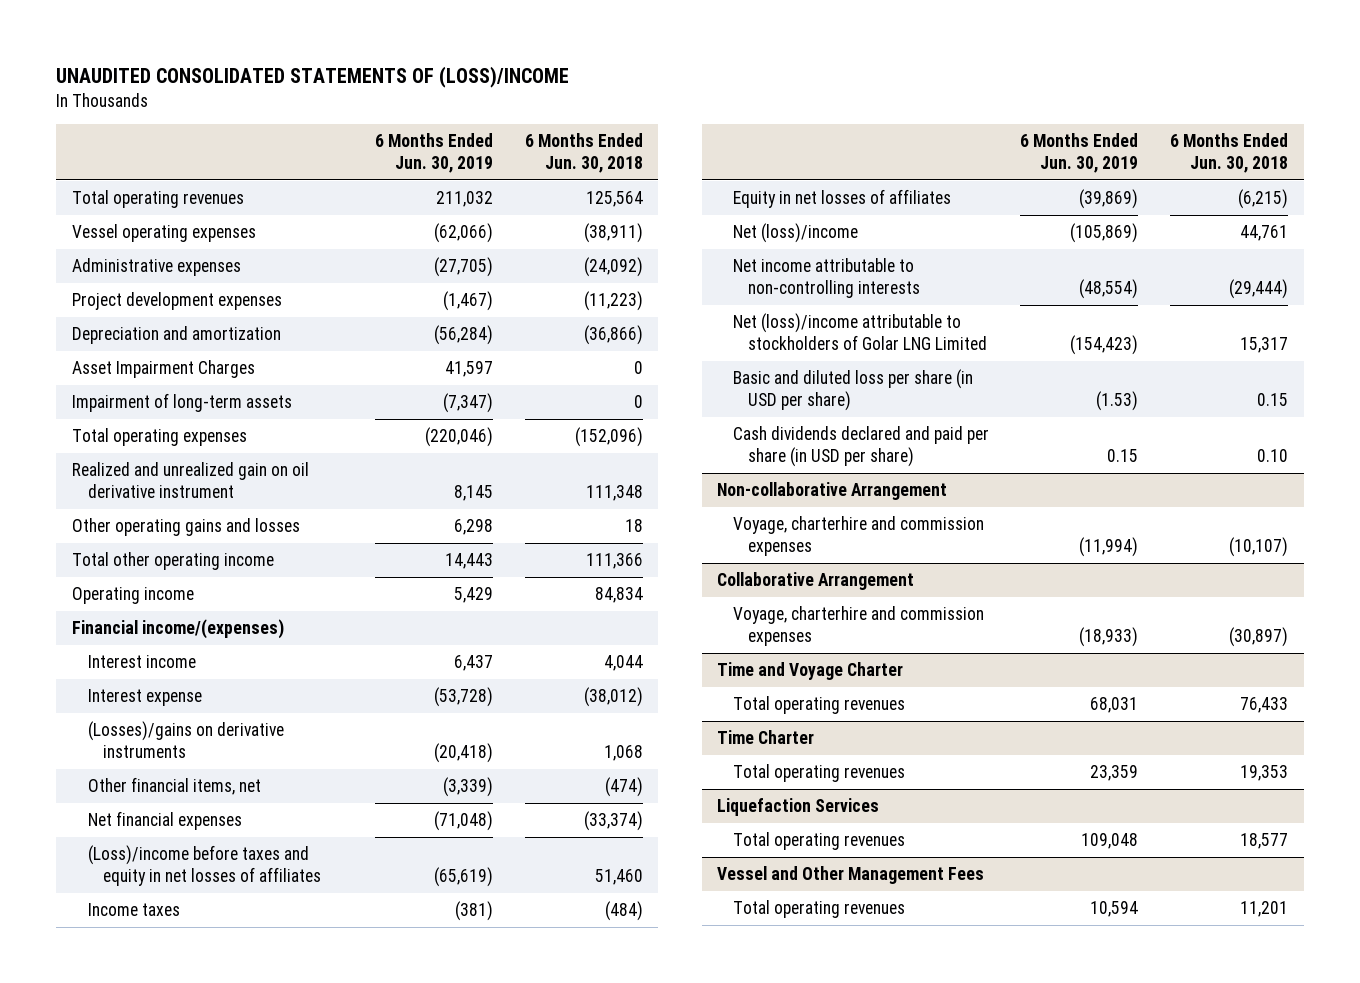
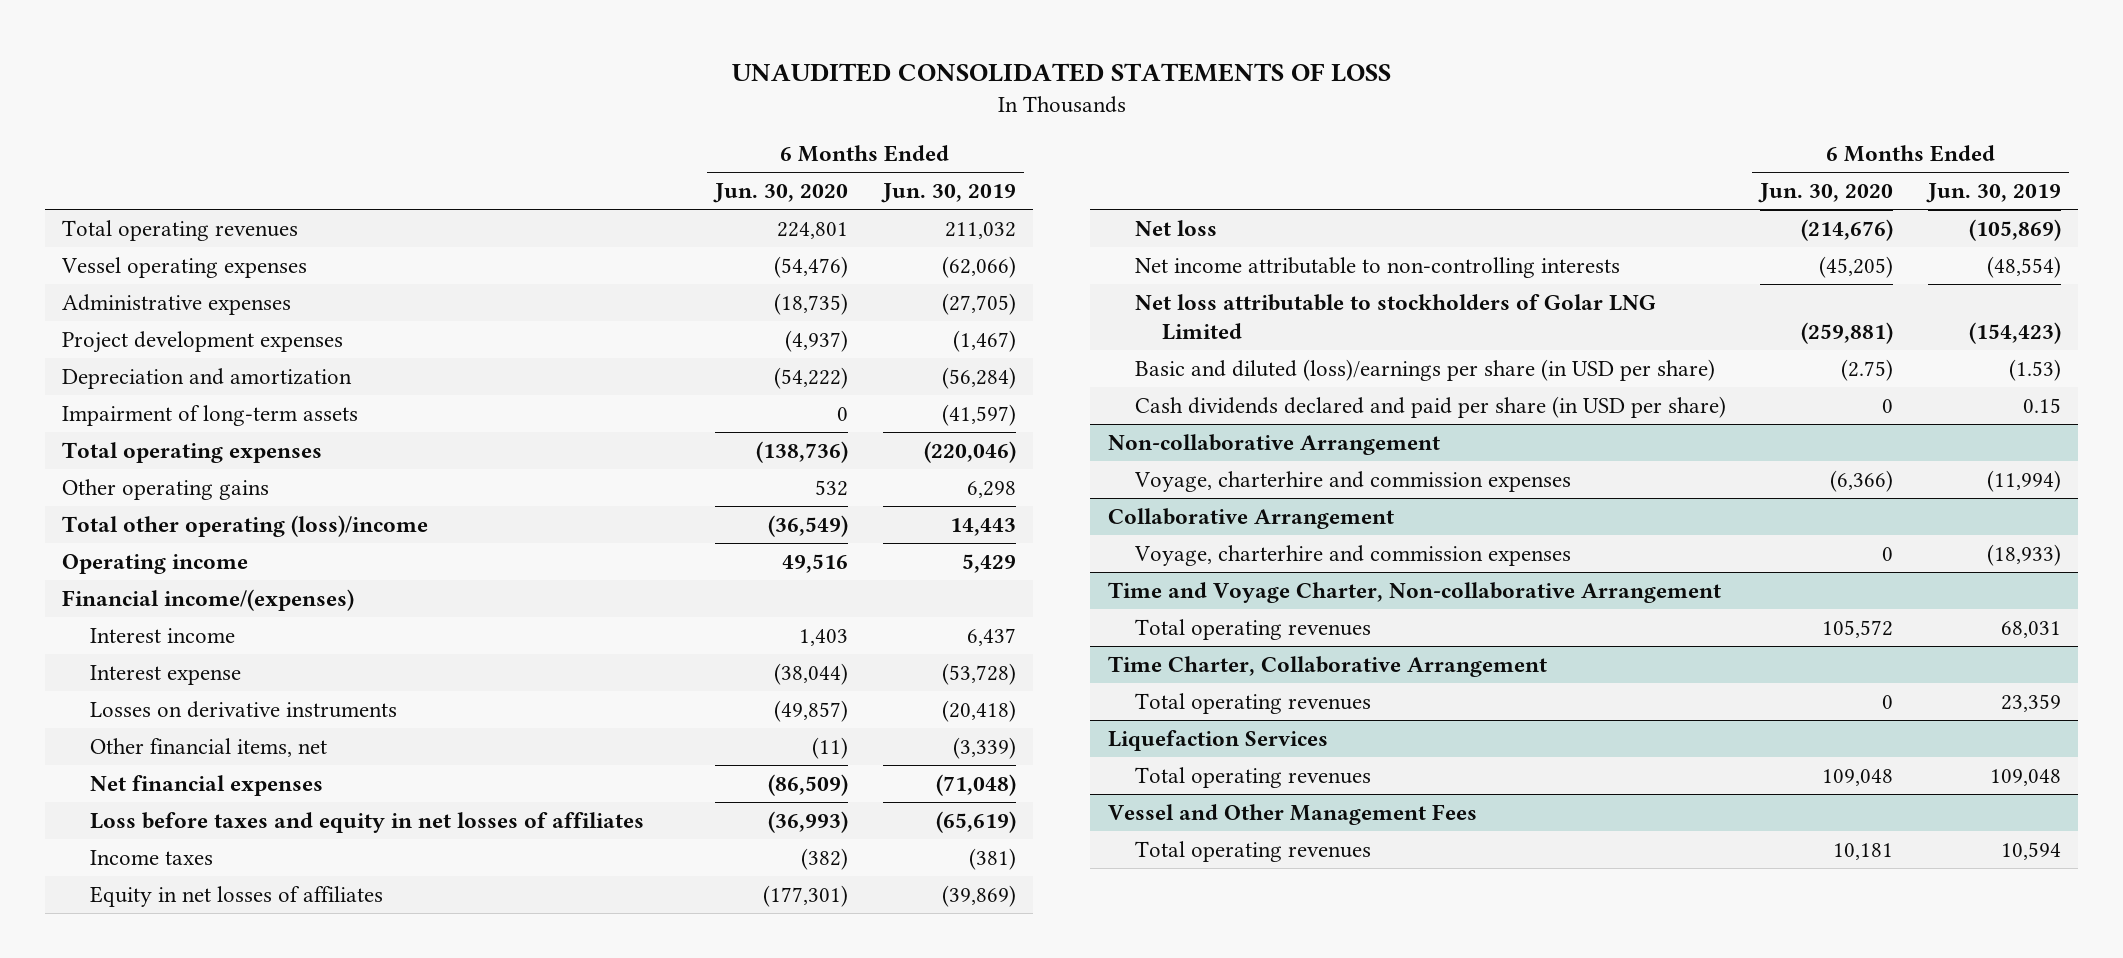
- UNAUDITED CONSOLIDATED STATEMENTS OF (LOSS)/INCOME
+ UNAUDITED CONSOLIDATED STATEMENTS OF LOSS
- | 6 Months Ended Jun. 30, 2019 | 6 Months Ended Jun. 30, 2018
+ | 6 Months Ended Jun. 30, 2020 | 6 Months Ended Jun. 30, 2019
- Asset Impairment Charges | 41,597 | 0
- Impairment of long-term assets | (7,347) | 0
+ Impairment of long-term assets | 0 | (41,597)
- Realized and unrealized gain on oil derivative instrument | 8,145 | 111,348
- Other operating gains and losses | 6,298 | 18
- Total other operating income | 14,443 | 111,366
+ Other operating gains | 532 | 6,298
+ Total other operating (loss)/income | (36,549) | 14,443
- (Losses)/gains on derivative instruments | (20,418) | 1,068
+ Losses on derivative instruments | (49,857) | (20,418)
- (Loss)/income before taxes and equity in net losses of affiliates | (65,619) | 51,460
+ Loss before taxes and equity in net losses of affiliates | (36,993) | (65,619)
- Net (loss)/income | (105,869) | 44,761
+ Net loss | (214,676) | (105,869)
- Net (loss)/income attributable to stockholders of Golar LNG Limited | (154,423) | 15,317
- Basic and diluted loss per share (in USD per share) | (1.53) | 0.15
+ Net loss attributable to stockholders of Golar LNG Limited | (259,881) | (154,423)
+ Basic and diluted (loss)/earnings per share (in USD per share) | (2.75) | (1.53)
- Time and Voyage Charter
+ Time and Voyage Charter, Non-collaborative Arrangement
- Time Charter
+ Time Charter, Collaborative Arrangement

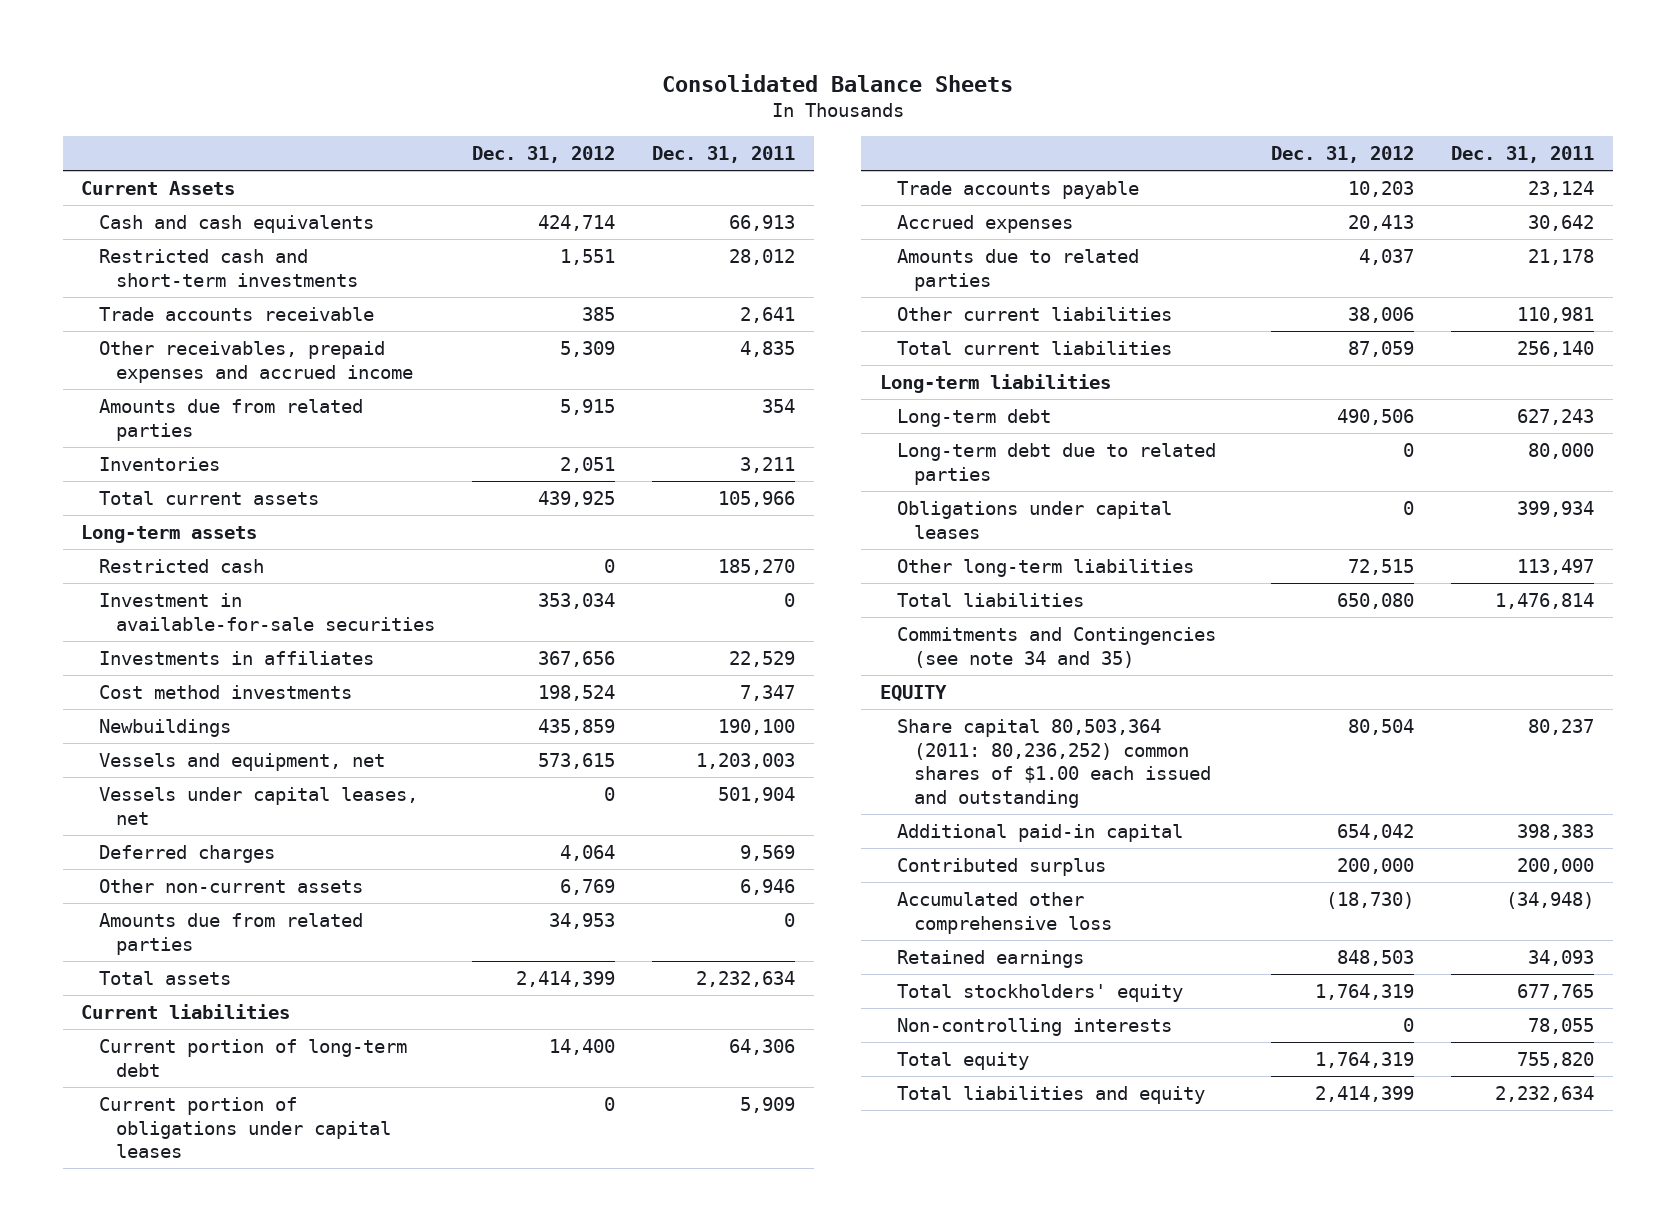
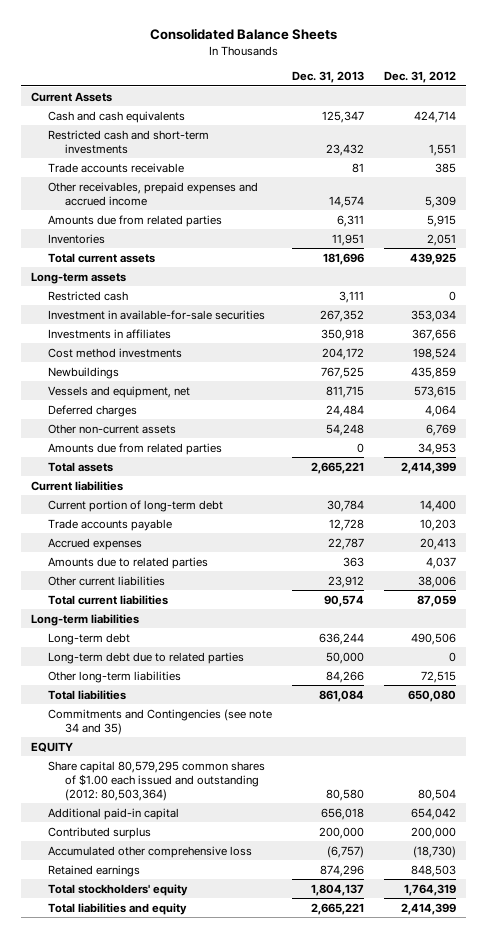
- | Dec. 31, 2012 | Dec. 31, 2011
+ | Dec. 31, 2013 | Dec. 31, 2012
- Vessels under capital leases, net | 0 | 501,904
- Current portion of obligations under capital leases | 0 | 5,909
- Obligations under capital leases | 0 | 399,934
- Share capital 80,503,364 (2011: 80,236,252) common shares of $1.00 each issued and outstanding | 80,504 | 80,237
+ Share capital 80,579,295 common shares of $1.00 each issued and outstanding (2012: 80,503,364) | 80,580 | 80,504
- Non-controlling interests | 0 | 78,055
- Total equity | 1,764,319 | 755,820

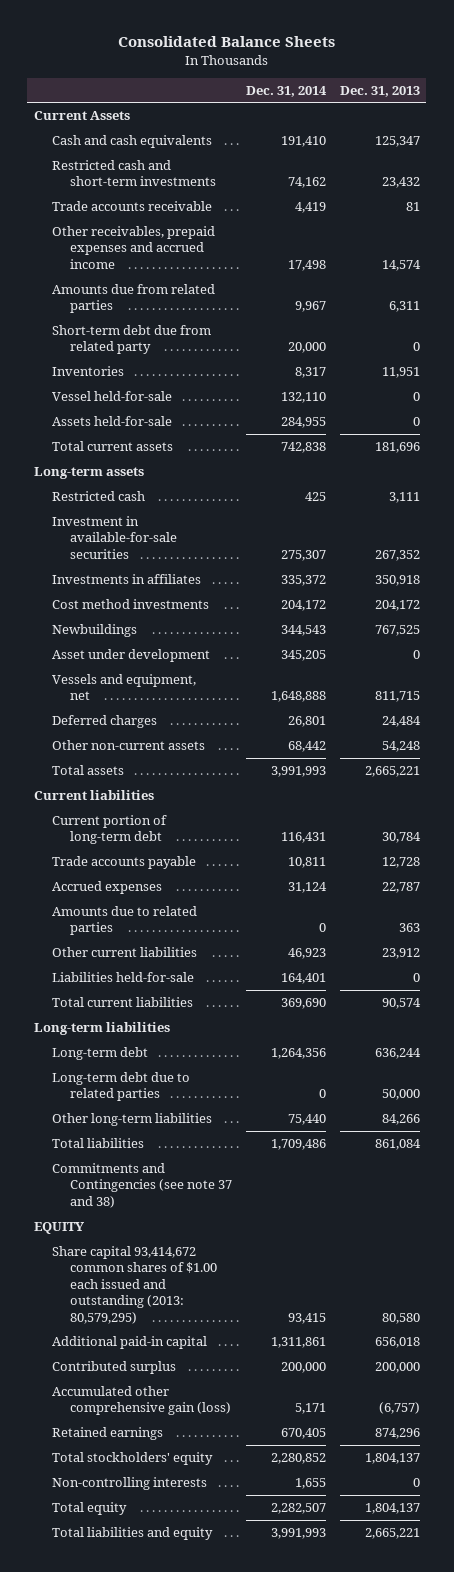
- | Dec. 31, 2013 | Dec. 31, 2012
+ | Dec. 31, 2014 | Dec. 31, 2013
+ Short-term debt due from related party | 20,000 | 0
+ Vessel held-for-sale | 132,110 | 0
+ Assets held-for-sale | 284,955 | 0
+ Asset under development | 345,205 | 0
- Amounts due from related parties | 0 | 34,953
+ Liabilities held-for-sale | 164,401 | 0
- Commitments and Contingencies (see note 34 and 35)
+ Commitments and Contingencies (see note 37 and 38)
- Share capital 80,579,295 common shares of $1.00 each issued and outstanding (2012: 80,503,364) | 80,580 | 80,504
+ Share capital 93,414,672 common shares of $1.00 each issued and outstanding (2013: 80,579,295) | 93,415 | 80,580
- Accumulated other comprehensive loss | (6,757) | (18,730)
+ Accumulated other comprehensive gain (loss) | 5,171 | (6,757)
+ Non-controlling interests | 1,655 | 0
+ Total equity | 2,282,507 | 1,804,137

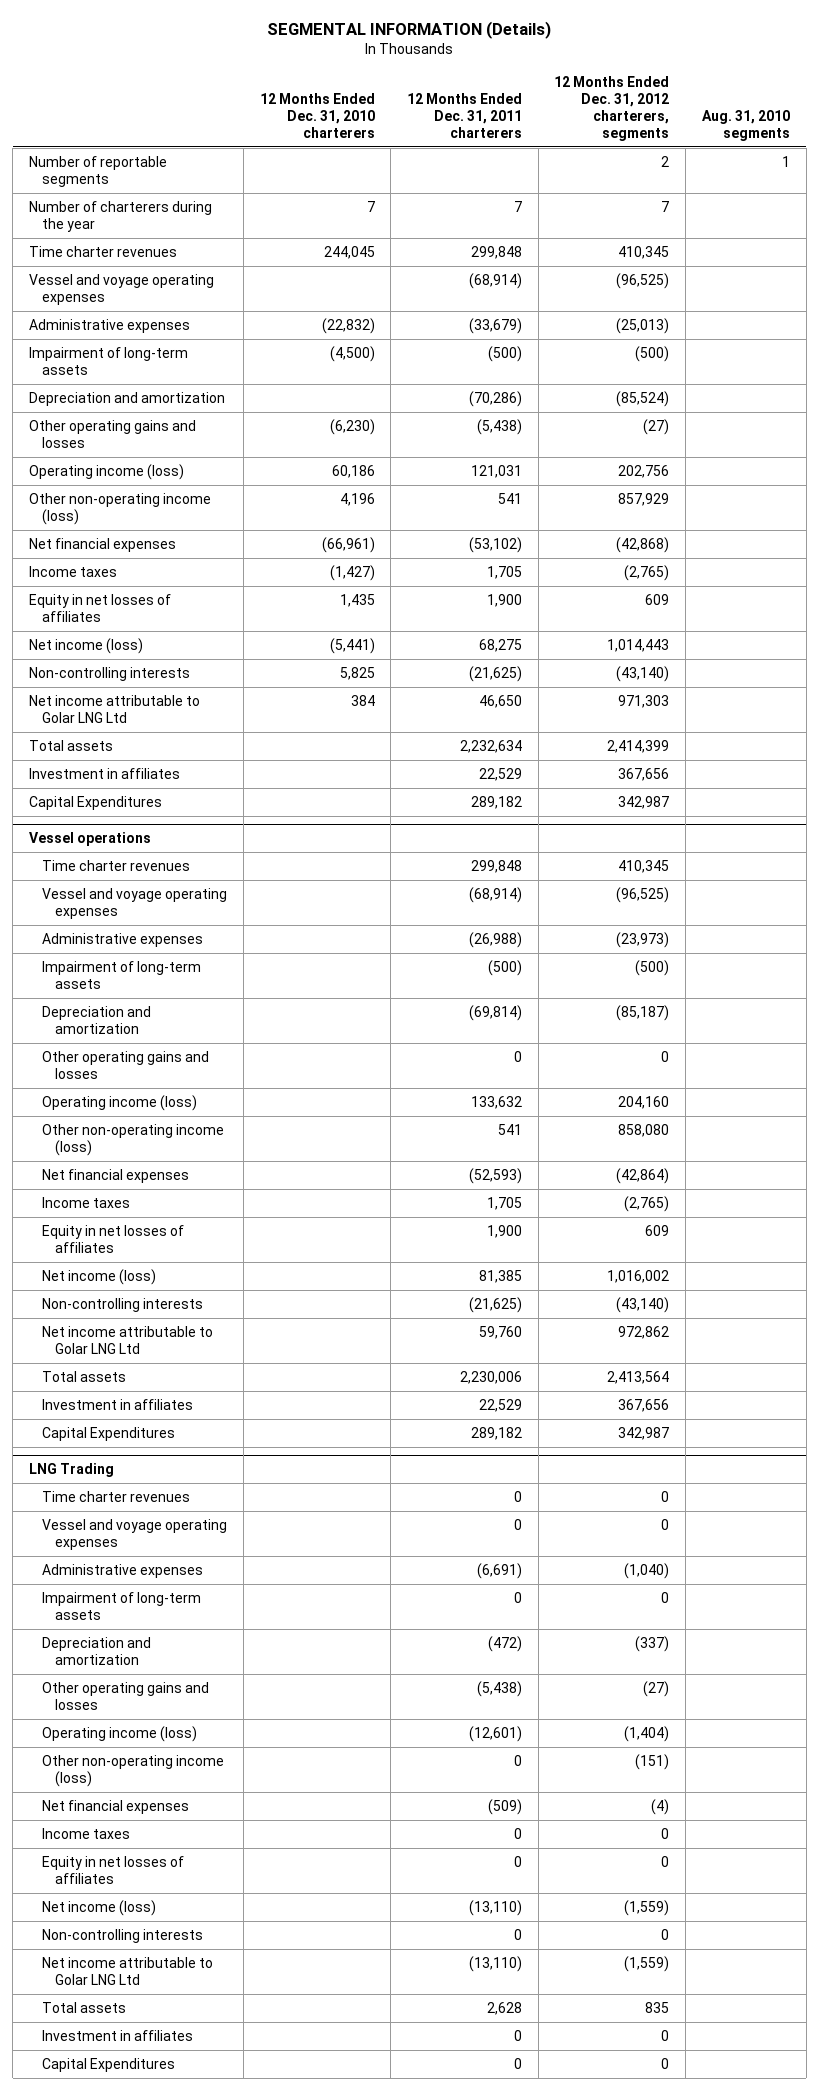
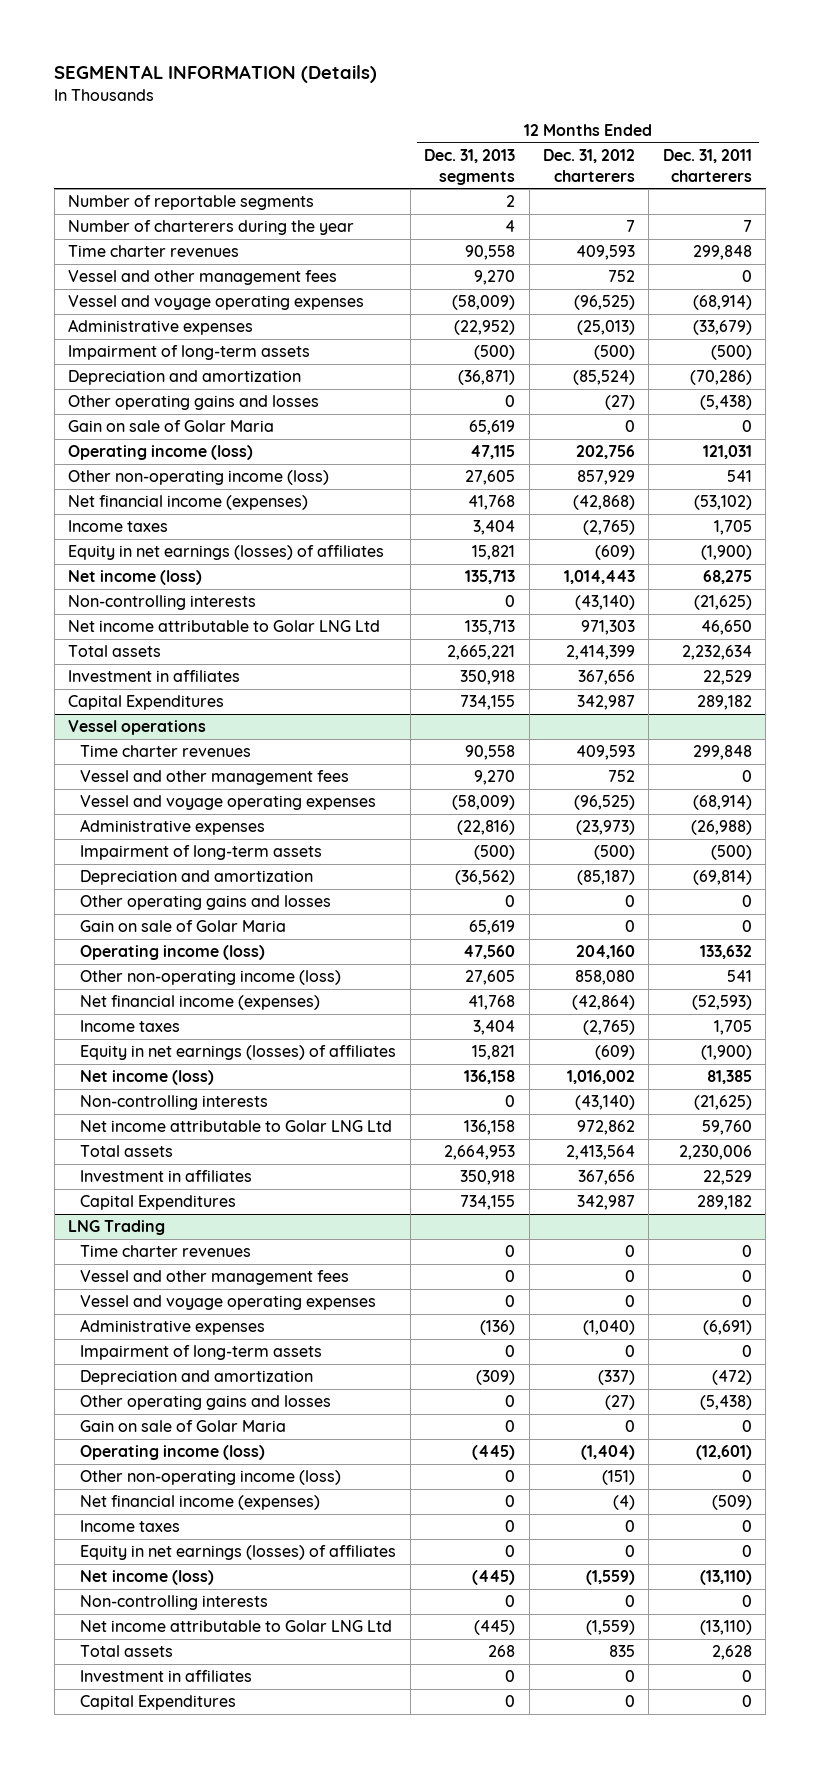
- | 12 Months Ended Dec. 31, 2010 charterers | 12 Months Ended Dec. 31, 2011 charterers | 12 Months Ended Dec. 31, 2012 charterers, segments | Aug. 31, 2010 segments
+ | 12 Months Ended Dec. 31, 2013 segments | 12 Months Ended Dec. 31, 2012 charterers | 12 Months Ended Dec. 31, 2011 charterers
+ Vessel and other management fees | 9,270 | 752 | 0
+ Gain on sale of Golar Maria | 65,619 | 0 | 0
- Net financial expenses | (66,961) | (53,102) | (42,868) |
+ Net financial income (expenses) | 41,768 | (42,868) | (53,102)
- Equity in net losses of affiliates | 1,435 | 1,900 | 609 |
+ Equity in net earnings (losses) of affiliates | 15,821 | (609) | (1,900)
@ Vessel operations
+ Vessel and other management fees | 9,270 | 752 | 0
+ Gain on sale of Golar Maria | 65,619 | 0 | 0
- Net financial expenses | | (52,593) | (42,864) |
+ Net financial income (expenses) | 41,768 | (42,864) | (52,593)
- Equity in net losses of affiliates | | 1,900 | 609 |
+ Equity in net earnings (losses) of affiliates | 15,821 | (609) | (1,900)
@ LNG Trading
+ Vessel and other management fees | 0 | 0 | 0
+ Gain on sale of Golar Maria | 0 | 0 | 0
- Net financial expenses | | (509) | (4) |
+ Net financial income (expenses) | 0 | (4) | (509)
- Equity in net losses of affiliates | | 0 | 0 |
+ Equity in net earnings (losses) of affiliates | 0 | 0 | 0

